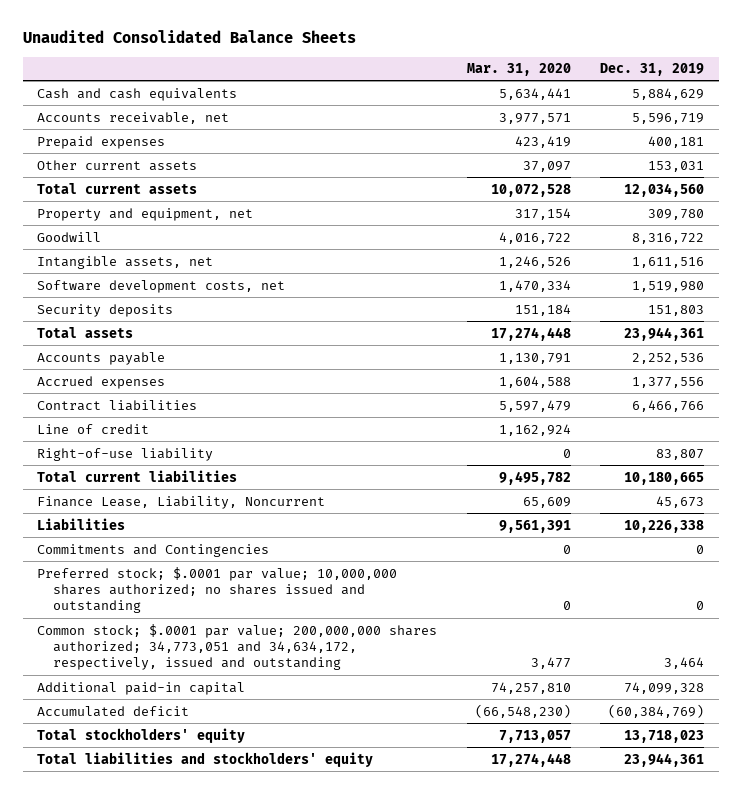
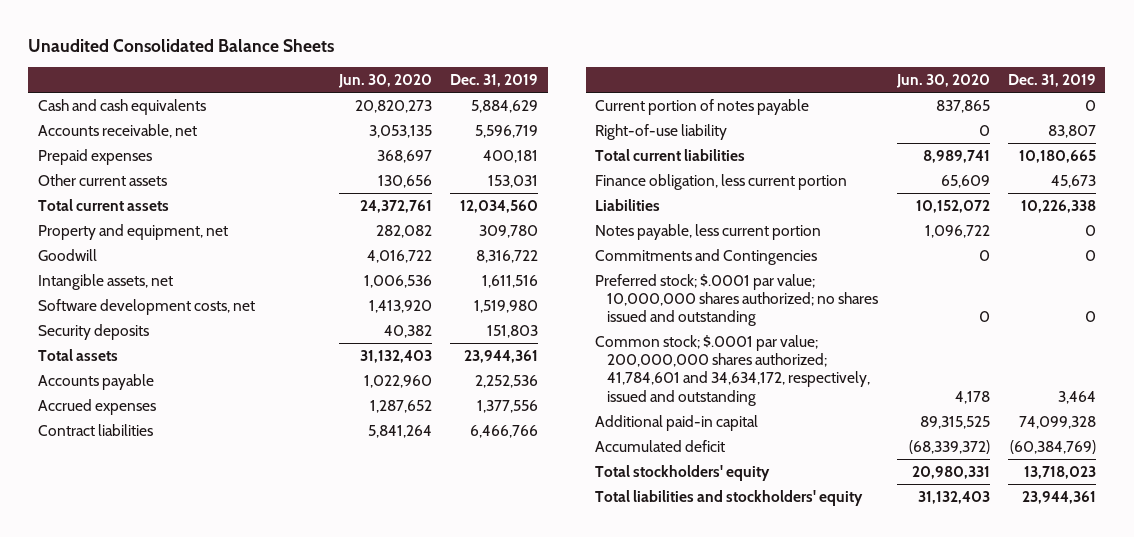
- | Mar. 31, 2020 | Dec. 31, 2019
+ | Jun. 30, 2020 | Dec. 31, 2019
- Line of credit | 1,162,924 |
+ Current portion of notes payable | 837,865 | 0
- Finance Lease, Liability, Noncurrent | 65,609 | 45,673
+ Finance obligation, less current portion | 65,609 | 45,673
+ Notes payable, less current portion | 1,096,722 | 0
- Common stock; $.0001 par value; 200,000,000 shares authorized; 34,773,051 and 34,634,172, respectively, issued and outstanding | 3,477 | 3,464
+ Common stock; $.0001 par value; 200,000,000 shares authorized; 41,784,601 and 34,634,172, respectively, issued and outstanding | 4,178 | 3,464

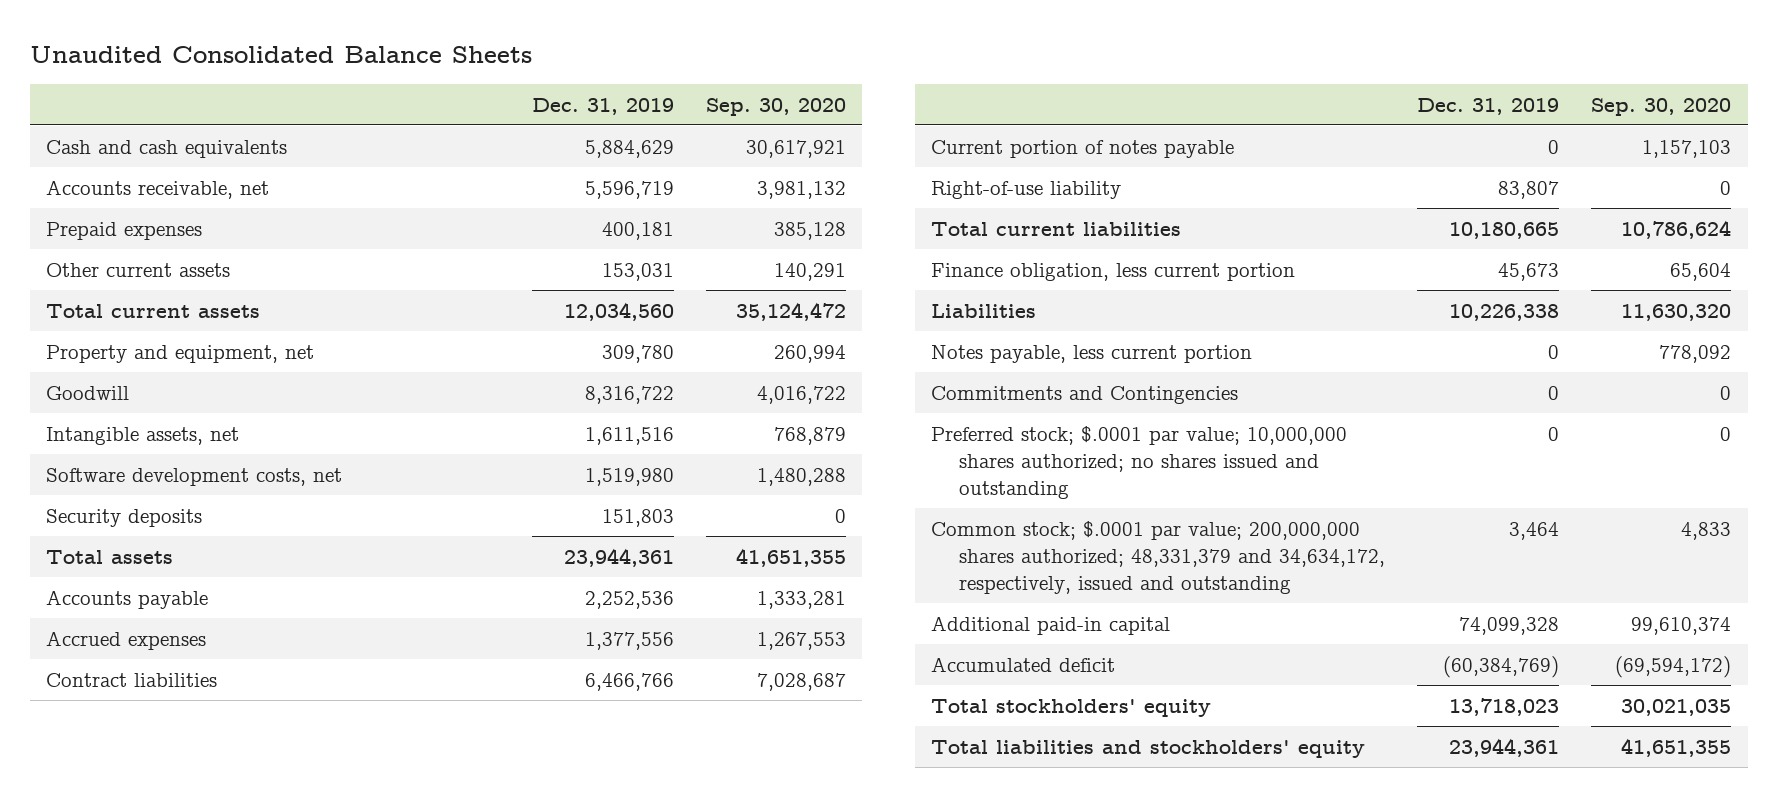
- | Jun. 30, 2020 | Dec. 31, 2019
+ | Dec. 31, 2019 | Sep. 30, 2020
- Common stock; $.0001 par value; 200,000,000 shares authorized; 41,784,601 and 34,634,172, respectively, issued and outstanding | 4,178 | 3,464
+ Common stock; $.0001 par value; 200,000,000 shares authorized; 48,331,379 and 34,634,172, respectively, issued and outstanding | 3,464 | 4,833

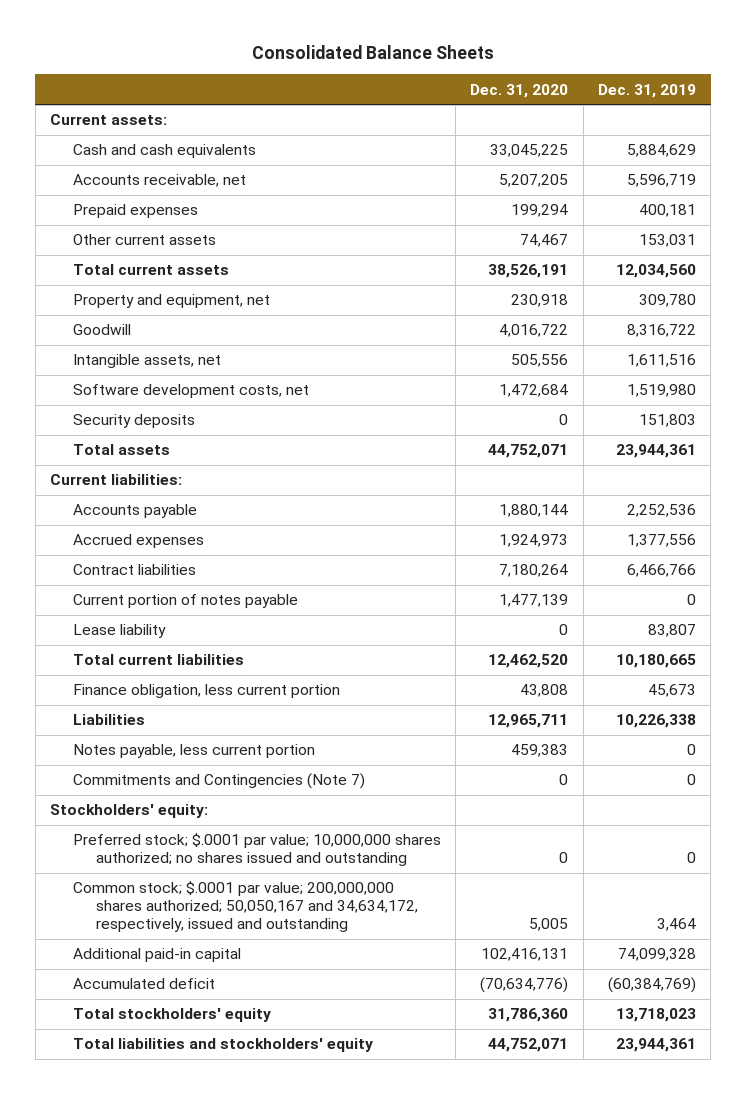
- Unaudited Consolidated Balance Sheets
+ Consolidated Balance Sheets
- | Dec. 31, 2019 | Sep. 30, 2020
+ | Dec. 31, 2020 | Dec. 31, 2019
+ Current assets:
+ Current liabilities:
- Right-of-use liability | 83,807 | 0
+ Lease liability | 0 | 83,807
- Commitments and Contingencies | 0 | 0
+ Commitments and Contingencies (Note 7) | 0 | 0
+ Stockholders' equity:
- Common stock; $.0001 par value; 200,000,000 shares authorized; 48,331,379 and 34,634,172, respectively, issued and outstanding | 3,464 | 4,833
+ Common stock; $.0001 par value; 200,000,000 shares authorized; 50,050,167 and 34,634,172, respectively, issued and outstanding | 5,005 | 3,464

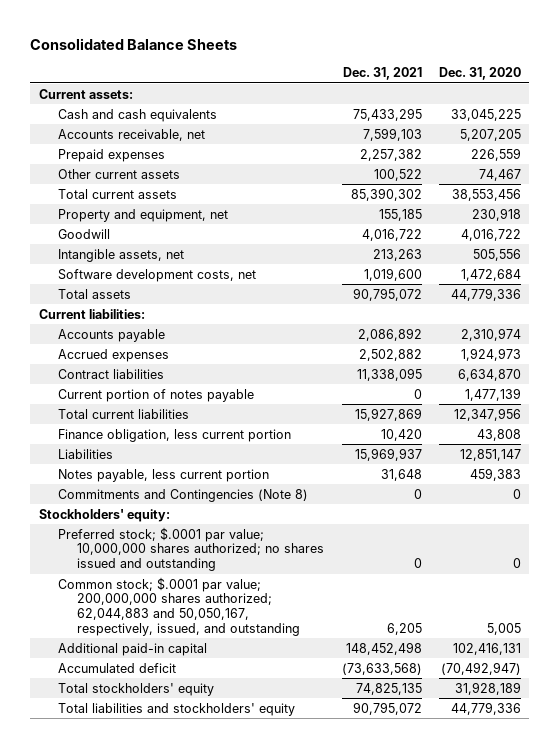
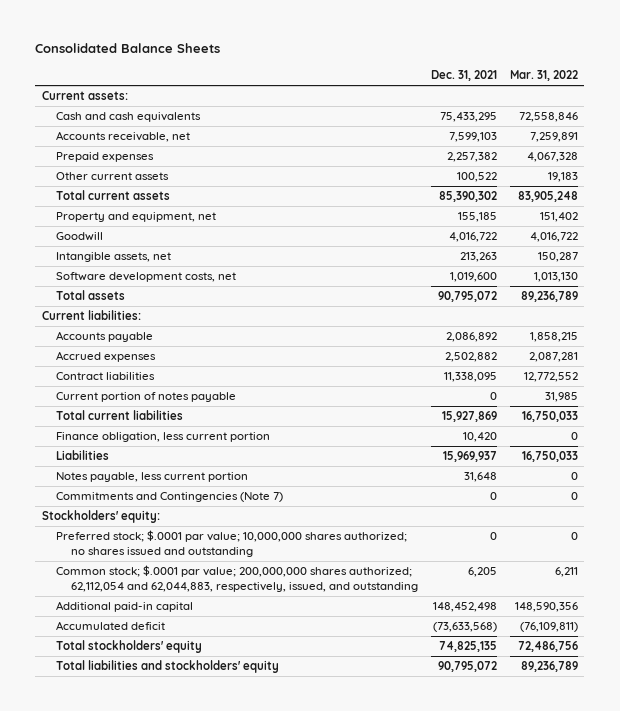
- | Dec. 31, 2021 | Dec. 31, 2020
+ | Dec. 31, 2021 | Mar. 31, 2022
- Commitments and Contingencies (Note 8) | 0 | 0
+ Commitments and Contingencies (Note 7) | 0 | 0
- Common stock; $.0001 par value; 200,000,000 shares authorized; 62,044,883 and 50,050,167, respectively, issued, and outstanding | 6,205 | 5,005
+ Common stock; $.0001 par value; 200,000,000 shares authorized; 62,112,054 and 62,044,883, respectively, issued, and outstanding | 6,205 | 6,211

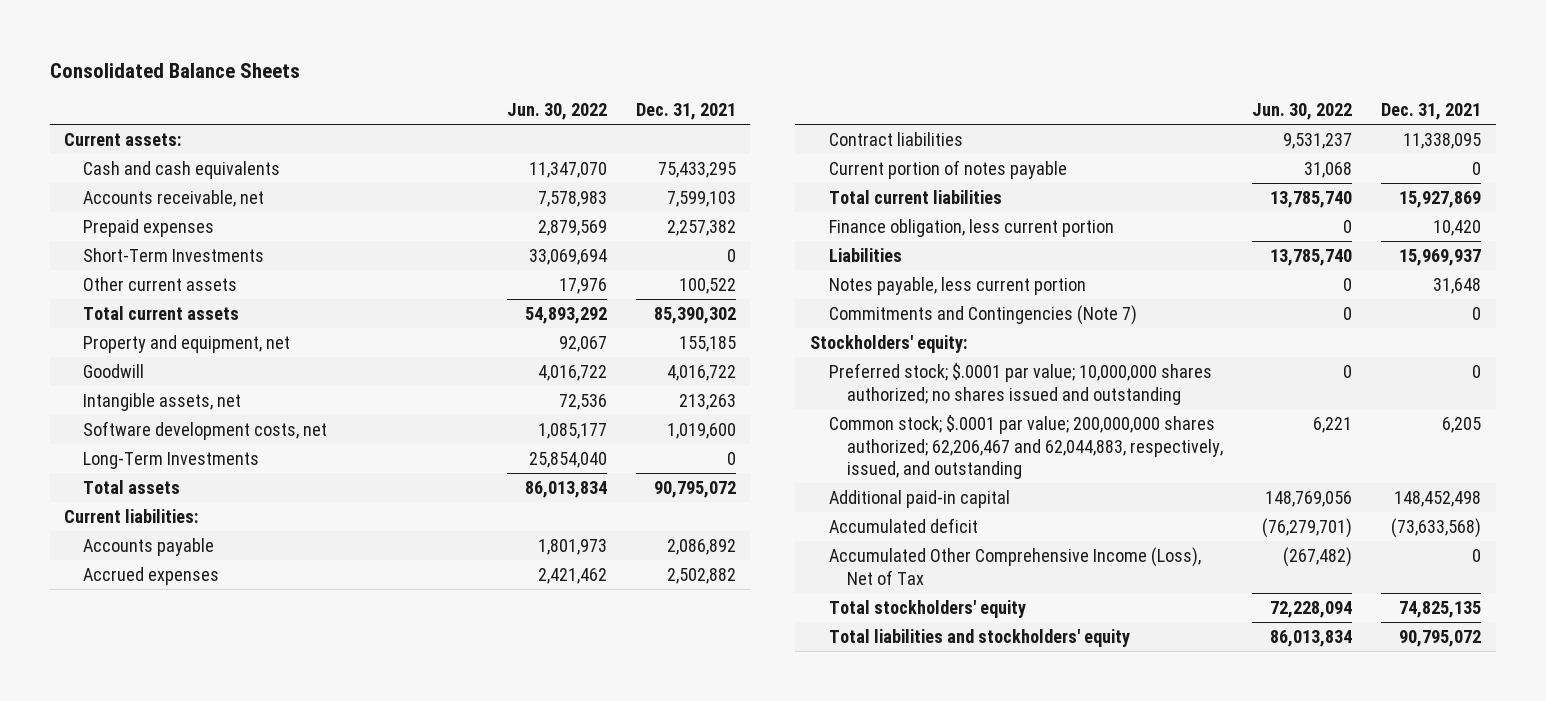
- | Dec. 31, 2021 | Mar. 31, 2022
+ | Jun. 30, 2022 | Dec. 31, 2021
+ Short-Term Investments | 33,069,694 | 0
+ Long-Term Investments | 25,854,040 | 0
- Common stock; $.0001 par value; 200,000,000 shares authorized; 62,112,054 and 62,044,883, respectively, issued, and outstanding | 6,205 | 6,211
+ Common stock; $.0001 par value; 200,000,000 shares authorized; 62,206,467 and 62,044,883, respectively, issued, and outstanding | 6,221 | 6,205
+ Accumulated Other Comprehensive Income (Loss), Net of Tax | (267,482) | 0

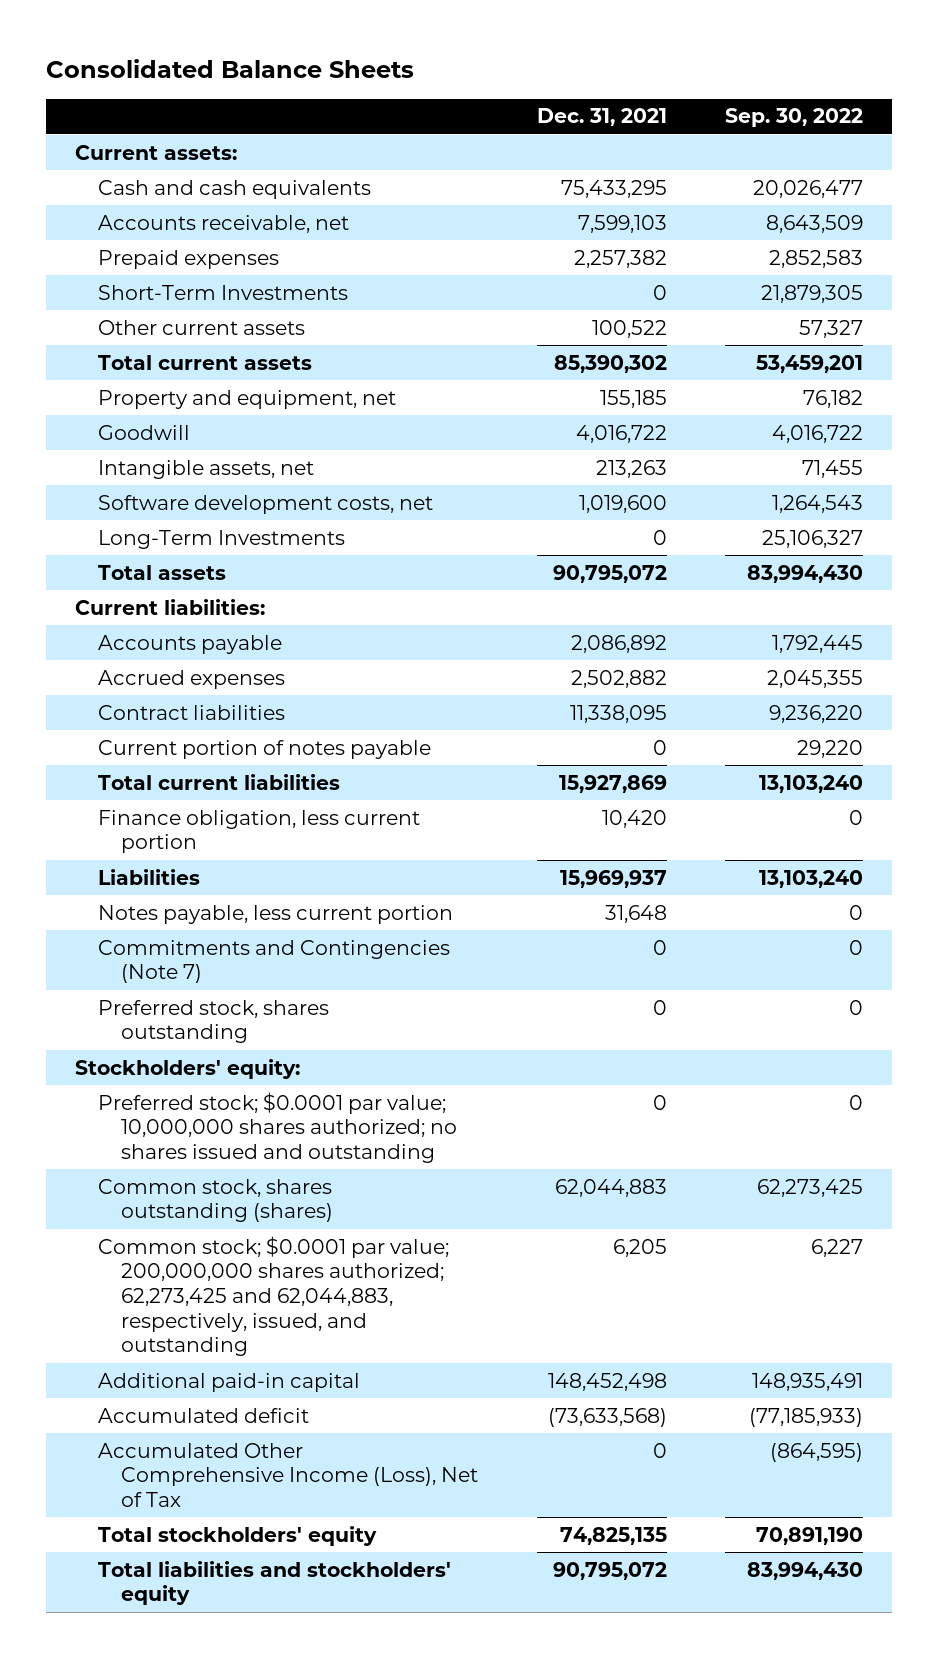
- | Jun. 30, 2022 | Dec. 31, 2021
+ | Dec. 31, 2021 | Sep. 30, 2022
+ Preferred stock, shares outstanding | 0 | 0
- Preferred stock; $.0001 par value; 10,000,000 shares authorized; no shares issued and outstanding | 0 | 0
- Common stock; $.0001 par value; 200,000,000 shares authorized; 62,206,467 and 62,044,883, respectively, issued, and outstanding | 6,221 | 6,205
+ Preferred stock; $0.0001 par value; 10,000,000 shares authorized; no shares issued and outstanding | 0 | 0
+ Common stock, shares outstanding (shares) | 62,044,883 | 62,273,425
+ Common stock; $0.0001 par value; 200,000,000 shares authorized; 62,273,425 and 62,044,883, respectively, issued, and outstanding | 6,205 | 6,227

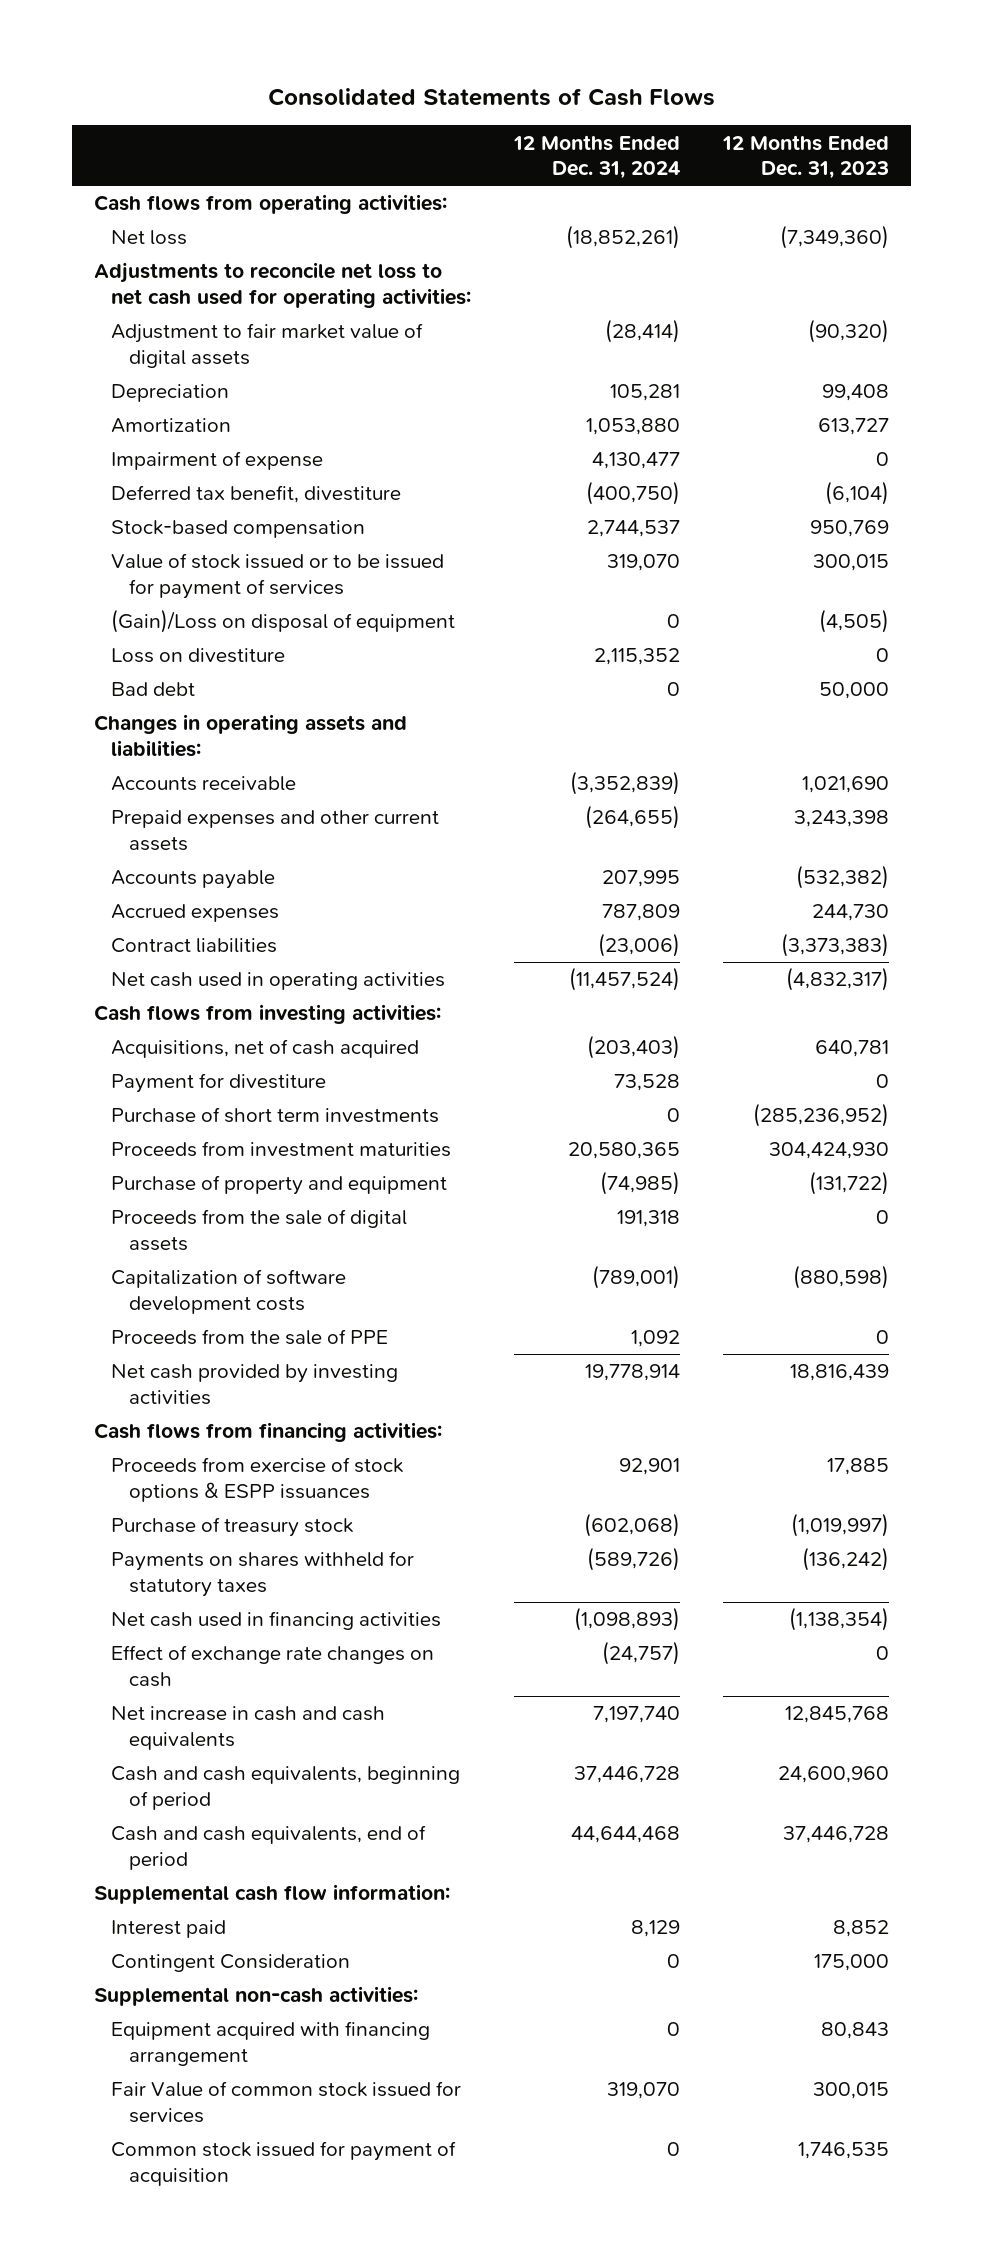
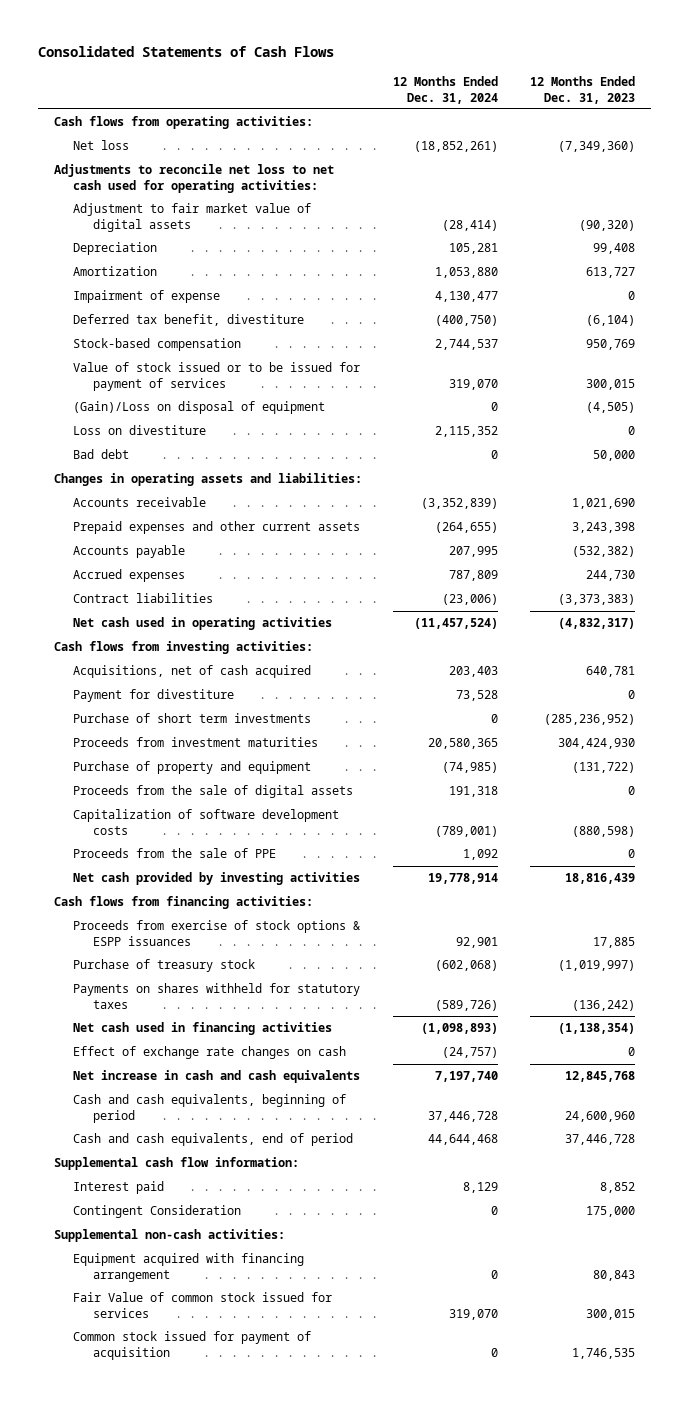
- Acquisitions, net of cash acquired | (203,403) | 640,781
+ Acquisitions, net of cash acquired | 203,403 | 640,781

